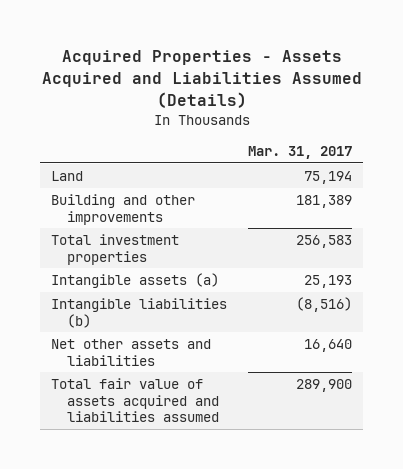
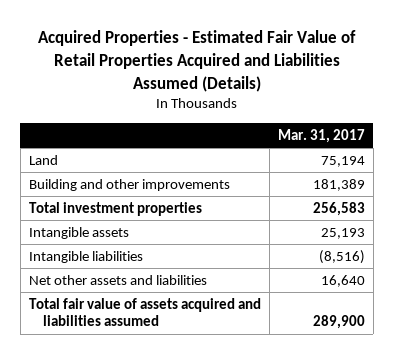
- Acquired Properties - Assets Acquired and Liabilities Assumed (Details)
+ Acquired Properties - Estimated Fair Value of Retail Properties Acquired and Liabilities Assumed (Details)
- Intangible assets (a) | 25,193
- Intangible liabilities (b) | (8,516)
+ Intangible assets | 25,193
+ Intangible liabilities | (8,516)

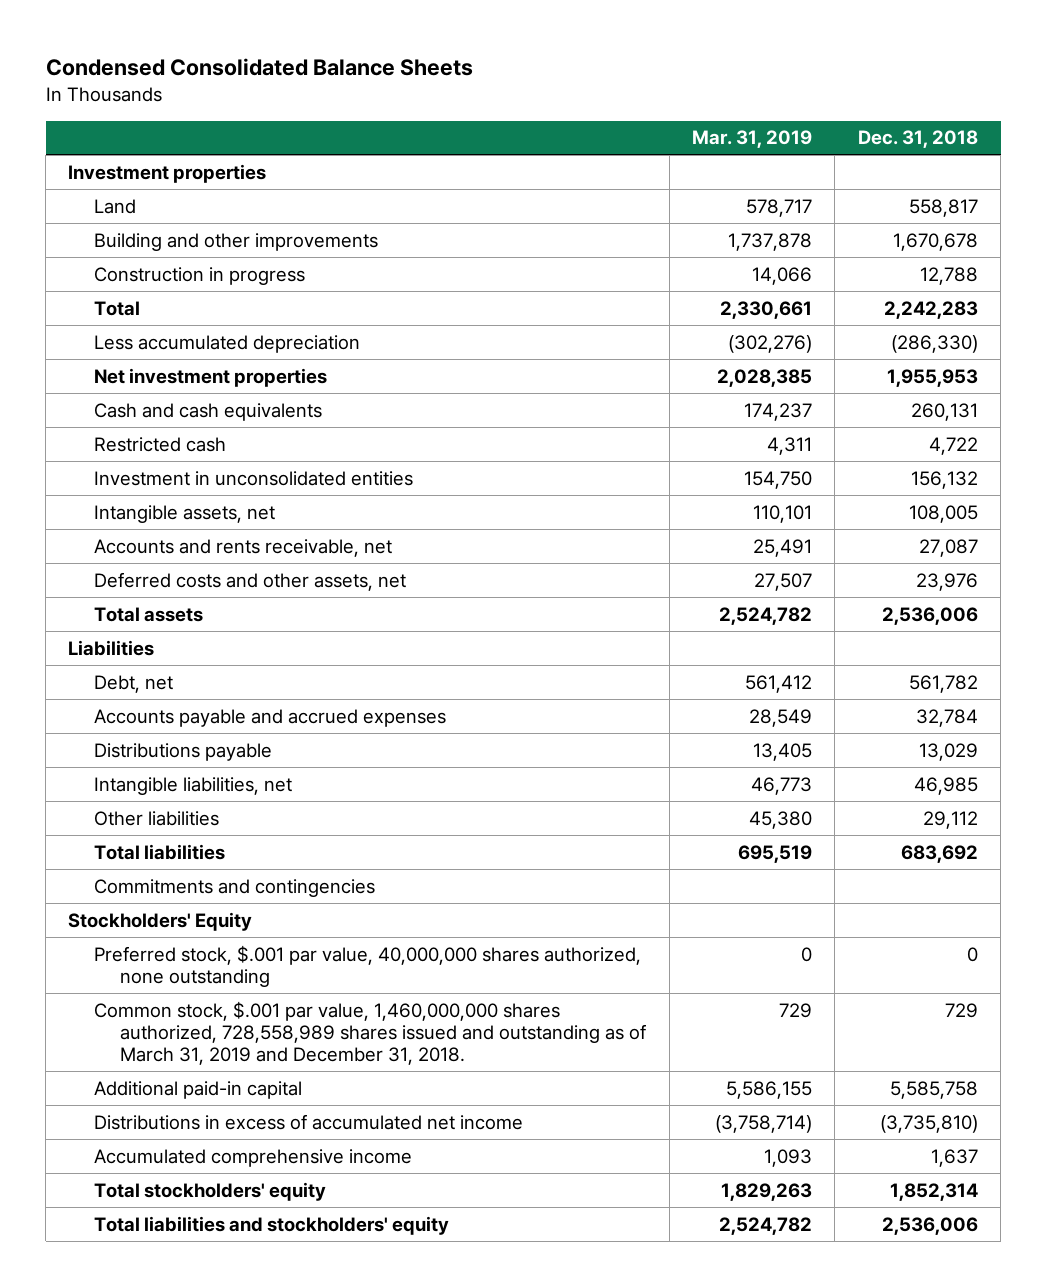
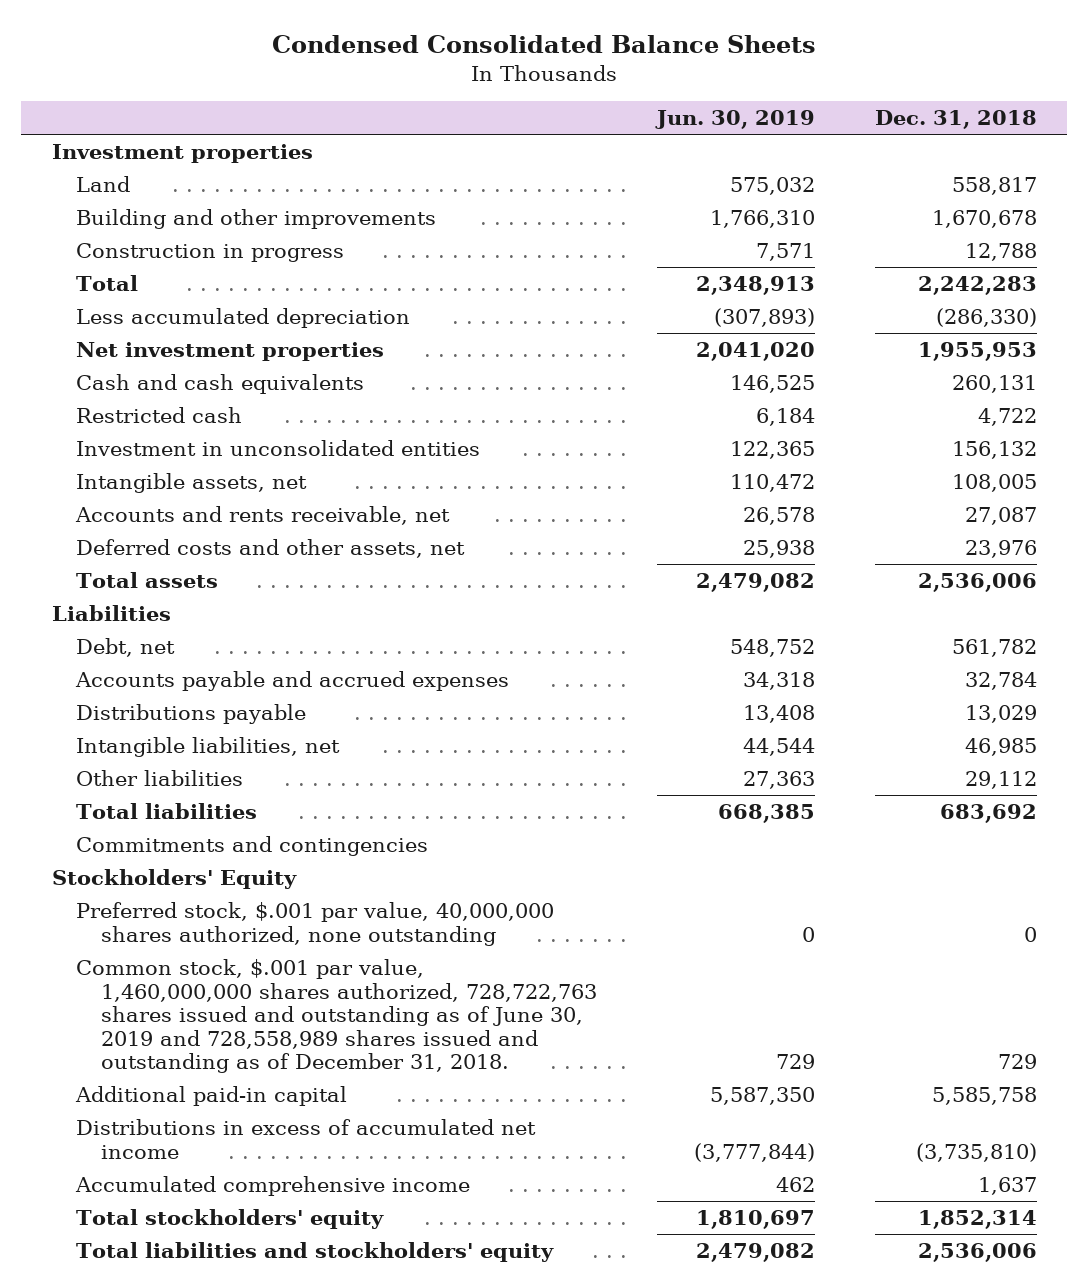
- | Mar. 31, 2019 | Dec. 31, 2018
+ | Jun. 30, 2019 | Dec. 31, 2018
- Common stock, $.001 par value, 1,460,000,000 shares authorized, 728,558,989 shares issued and outstanding as of March 31, 2019 and December 31, 2018. | 729 | 729
+ Common stock, $.001 par value, 1,460,000,000 shares authorized, 728,722,763 shares issued and outstanding as of June 30, 2019 and 728,558,989 shares issued and outstanding as of December 31, 2018. | 729 | 729

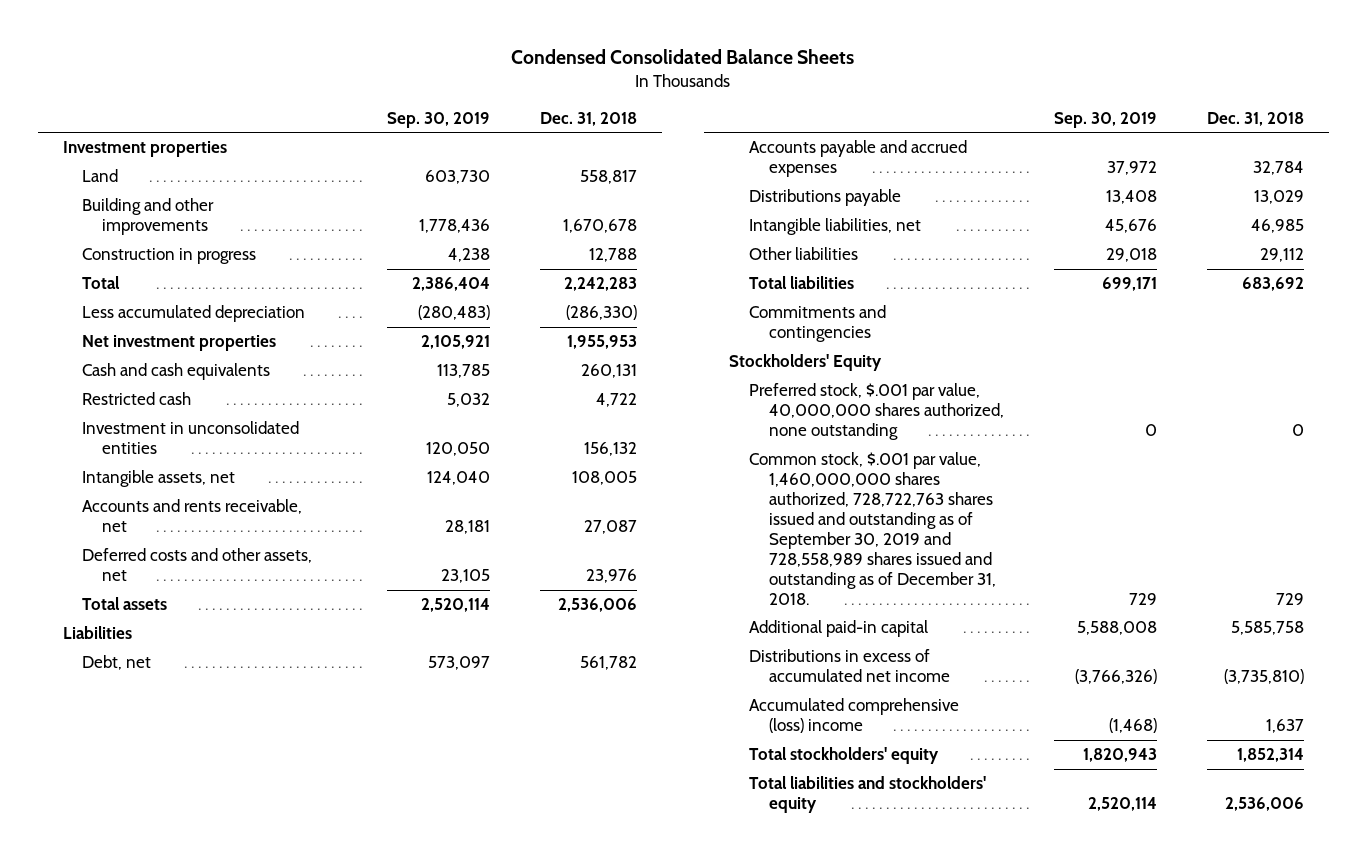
- | Jun. 30, 2019 | Dec. 31, 2018
+ | Sep. 30, 2019 | Dec. 31, 2018
- Common stock, $.001 par value, 1,460,000,000 shares authorized, 728,722,763 shares issued and outstanding as of June 30, 2019 and 728,558,989 shares issued and outstanding as of December 31, 2018. | 729 | 729
+ Common stock, $.001 par value, 1,460,000,000 shares authorized, 728,722,763 shares issued and outstanding as of September 30, 2019 and 728,558,989 shares issued and outstanding as of December 31, 2018. | 729 | 729
- Accumulated comprehensive income | 462 | 1,637
+ Accumulated comprehensive (loss) income | (1,468) | 1,637

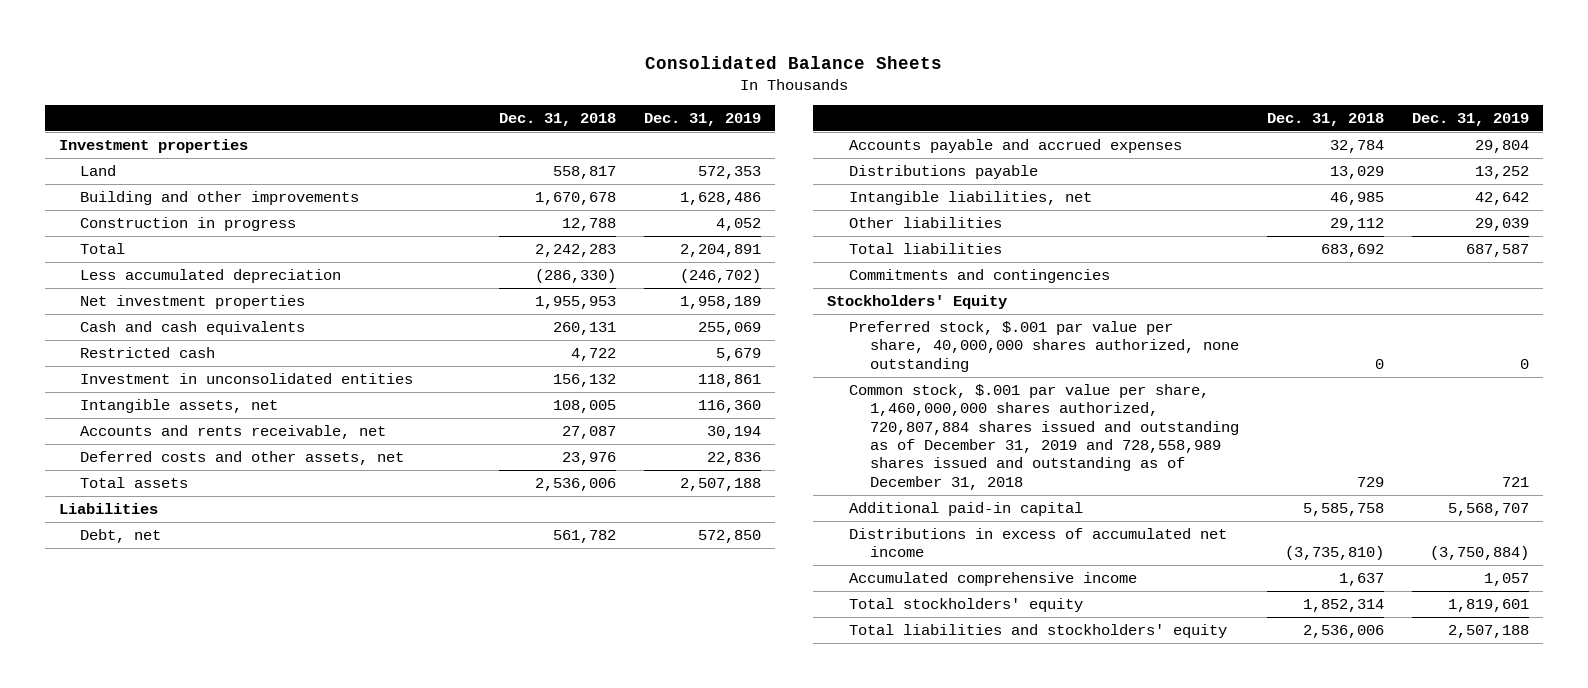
- Condensed Consolidated Balance Sheets
+ Consolidated Balance Sheets
- | Sep. 30, 2019 | Dec. 31, 2018
+ | Dec. 31, 2018 | Dec. 31, 2019
- Preferred stock, $.001 par value, 40,000,000 shares authorized, none outstanding | 0 | 0
- Common stock, $.001 par value, 1,460,000,000 shares authorized, 728,722,763 shares issued and outstanding as of September 30, 2019 and 728,558,989 shares issued and outstanding as of December 31, 2018. | 729 | 729
+ Preferred stock, $.001 par value per share, 40,000,000 shares authorized, none outstanding | 0 | 0
+ Common stock, $.001 par value per share, 1,460,000,000 shares authorized, 720,807,884 shares issued and outstanding as of December 31, 2019 and 728,558,989 shares issued and outstanding as of December 31, 2018 | 729 | 721
- Accumulated comprehensive (loss) income | (1,468) | 1,637
+ Accumulated comprehensive income | 1,637 | 1,057

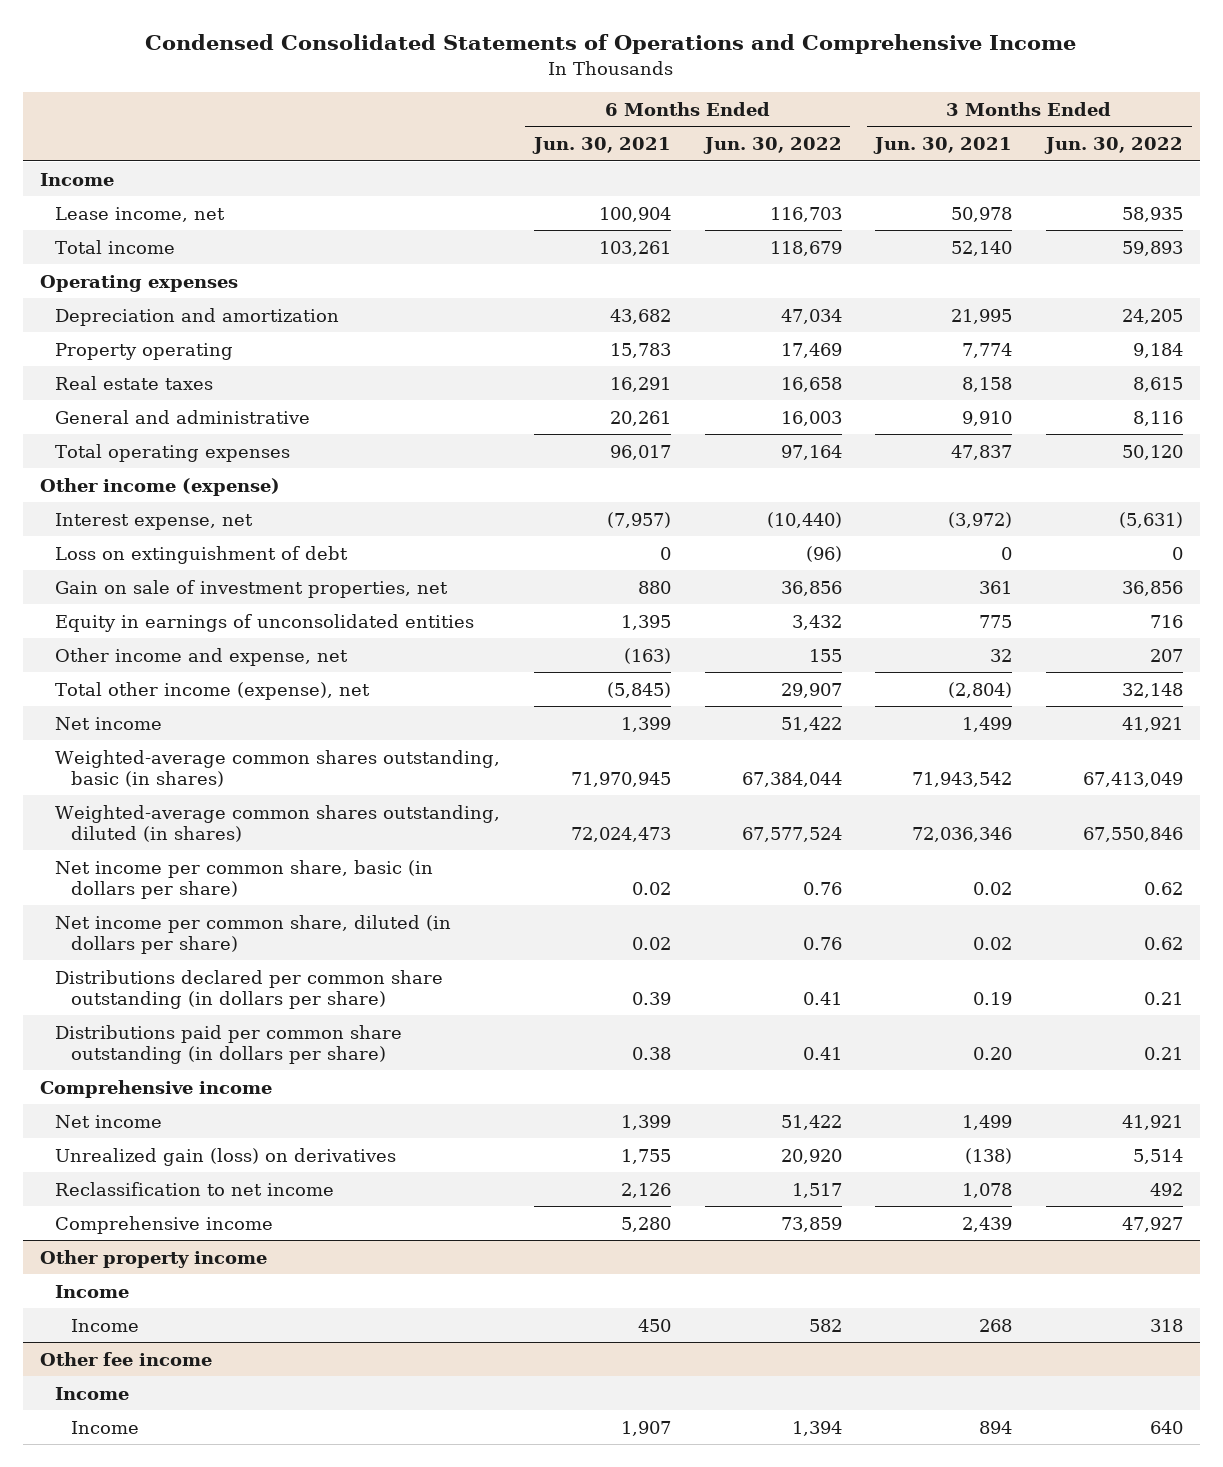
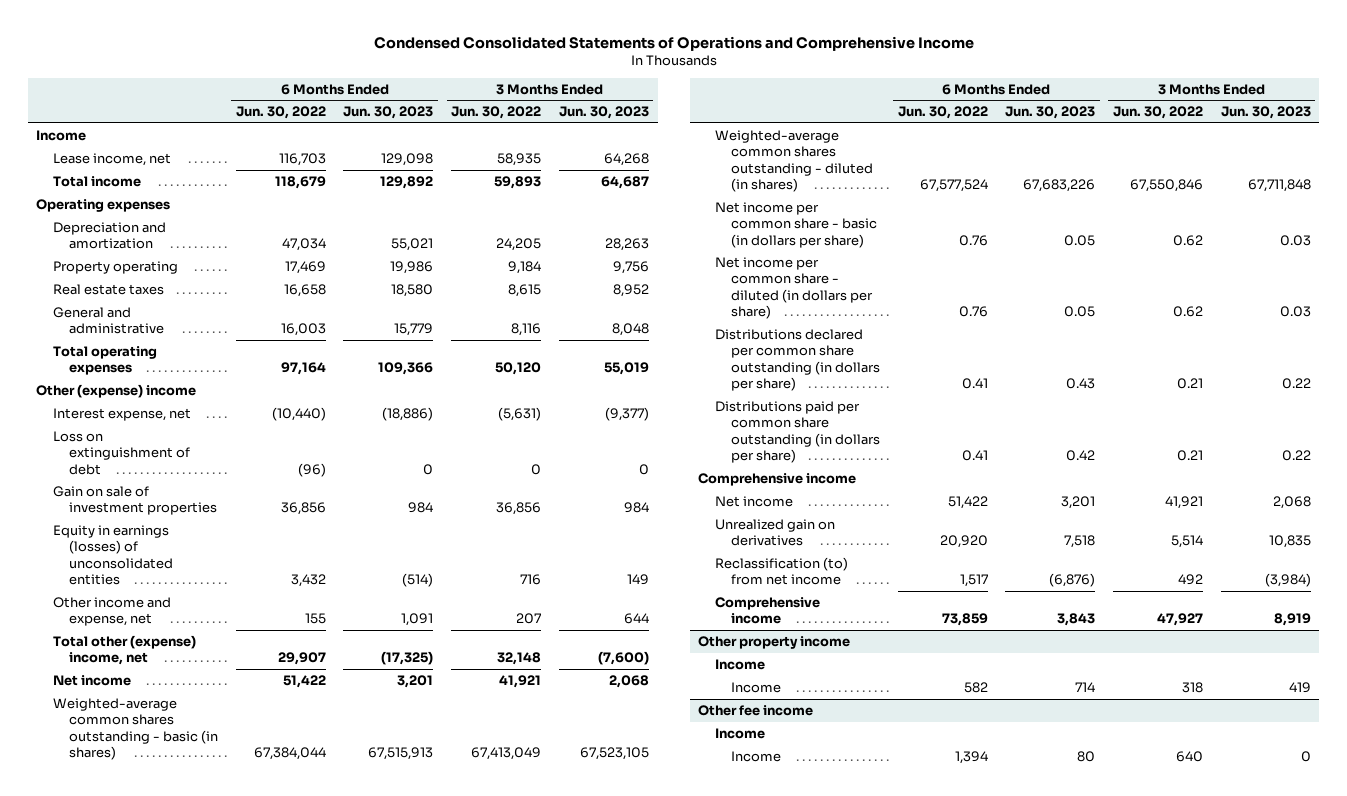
- | 6 Months Ended Jun. 30, 2021 | 6 Months Ended Jun. 30, 2022 | 3 Months Ended Jun. 30, 2021 | 3 Months Ended Jun. 30, 2022
+ | 6 Months Ended Jun. 30, 2022 | 6 Months Ended Jun. 30, 2023 | 3 Months Ended Jun. 30, 2022 | 3 Months Ended Jun. 30, 2023
- Other income (expense)
+ Other (expense) income
- Gain on sale of investment properties, net | 880 | 36,856 | 361 | 36,856
- Equity in earnings of unconsolidated entities | 1,395 | 3,432 | 775 | 716
+ Gain on sale of investment properties | 36,856 | 984 | 36,856 | 984
+ Equity in earnings (losses) of unconsolidated entities | 3,432 | (514) | 716 | 149
- Total other income (expense), net | (5,845) | 29,907 | (2,804) | 32,148
+ Total other (expense) income, net | 29,907 | (17,325) | 32,148 | (7,600)
- Weighted-average common shares outstanding, basic (in shares) | 71,970,945 | 67,384,044 | 71,943,542 | 67,413,049
- Weighted-average common shares outstanding, diluted (in shares) | 72,024,473 | 67,577,524 | 72,036,346 | 67,550,846
- Net income per common share, basic (in dollars per share) | 0.02 | 0.76 | 0.02 | 0.62
- Net income per common share, diluted (in dollars per share) | 0.02 | 0.76 | 0.02 | 0.62
+ Weighted-average common shares outstanding - basic (in shares) | 67,384,044 | 67,515,913 | 67,413,049 | 67,523,105
+ Weighted-average common shares outstanding - diluted (in shares) | 67,577,524 | 67,683,226 | 67,550,846 | 67,711,848
+ Net income per common share - basic (in dollars per share) | 0.76 | 0.05 | 0.62 | 0.03
+ Net income per common share - diluted (in dollars per share) | 0.76 | 0.05 | 0.62 | 0.03
- Unrealized gain (loss) on derivatives | 1,755 | 20,920 | (138) | 5,514
- Reclassification to net income | 2,126 | 1,517 | 1,078 | 492
+ Unrealized gain on derivatives | 20,920 | 7,518 | 5,514 | 10,835
+ Reclassification (to) from net income | 1,517 | (6,876) | 492 | (3,984)

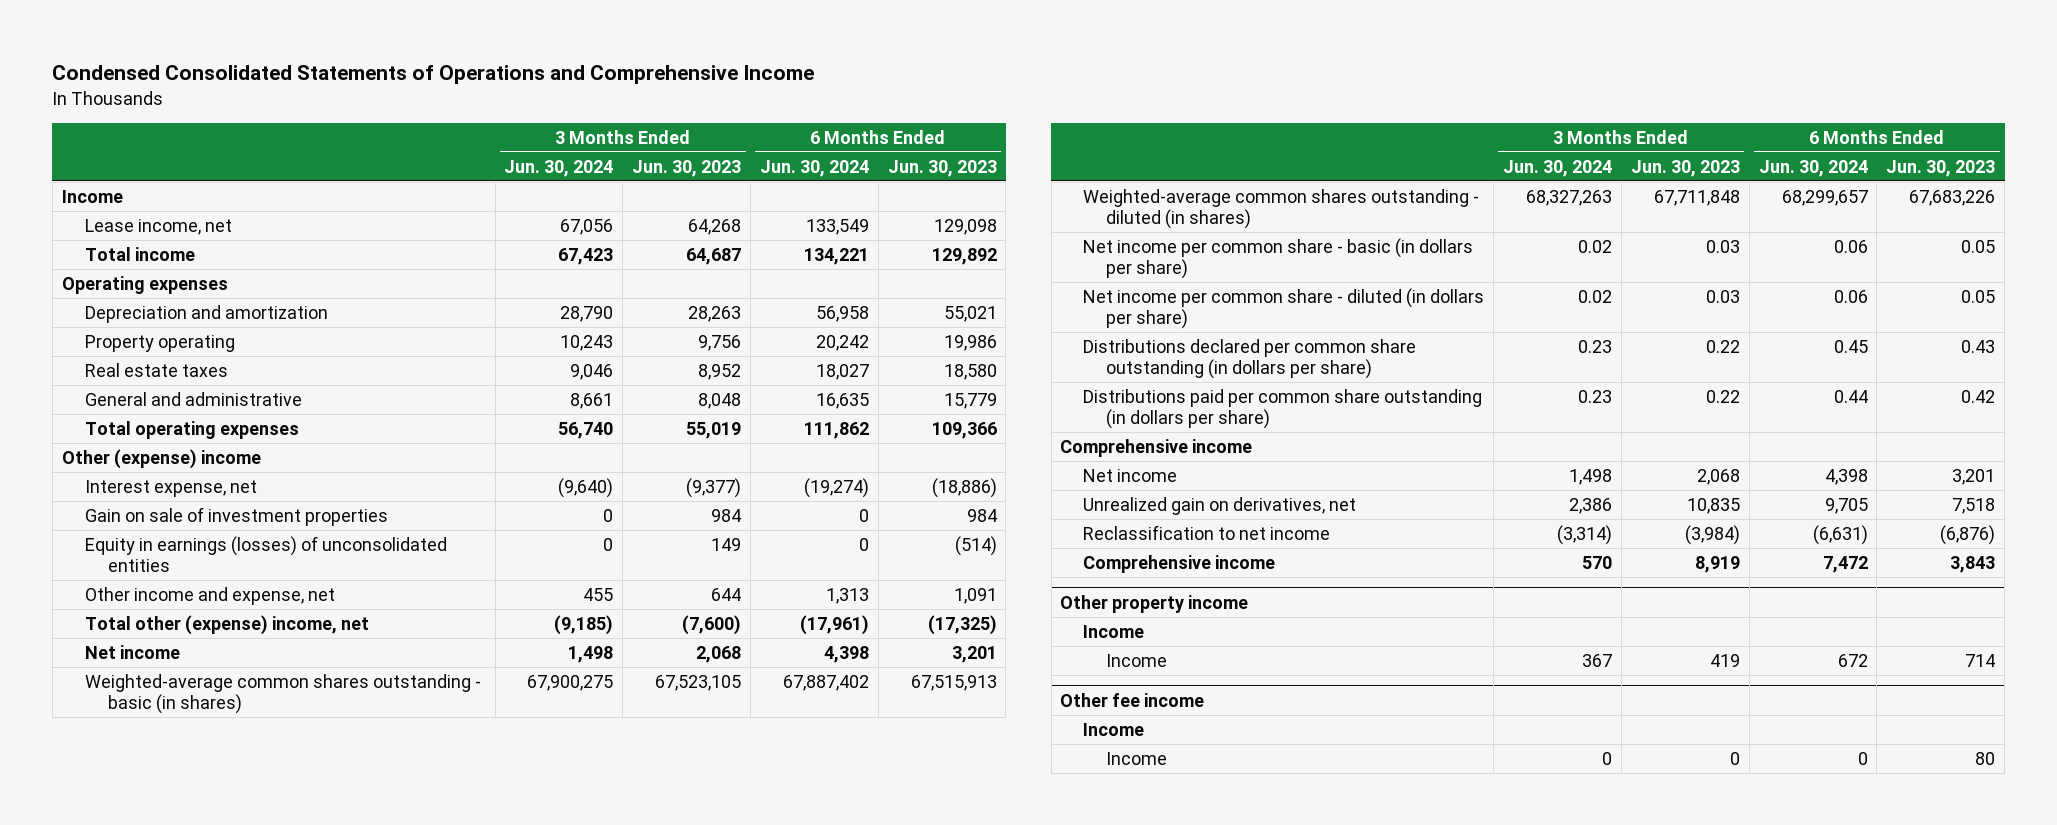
- | 6 Months Ended Jun. 30, 2022 | 6 Months Ended Jun. 30, 2023 | 3 Months Ended Jun. 30, 2022 | 3 Months Ended Jun. 30, 2023
+ | 3 Months Ended Jun. 30, 2024 | 3 Months Ended Jun. 30, 2023 | 6 Months Ended Jun. 30, 2024 | 6 Months Ended Jun. 30, 2023
- Loss on extinguishment of debt | (96) | 0 | 0 | 0
- Unrealized gain on derivatives | 20,920 | 7,518 | 5,514 | 10,835
- Reclassification (to) from net income | 1,517 | (6,876) | 492 | (3,984)
+ Unrealized gain on derivatives, net | 2,386 | 10,835 | 9,705 | 7,518
+ Reclassification to net income | (3,314) | (3,984) | (6,631) | (6,876)

